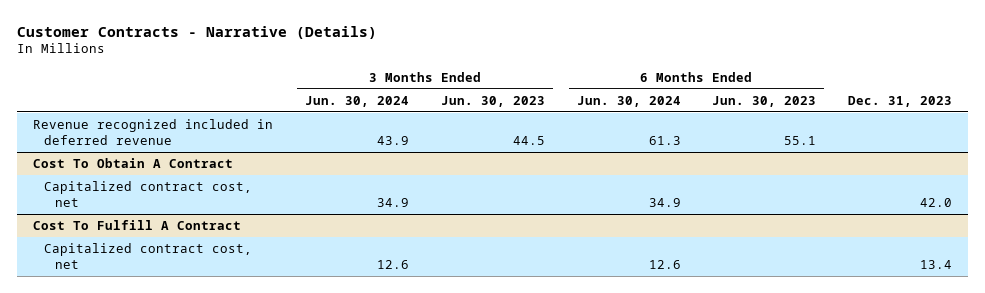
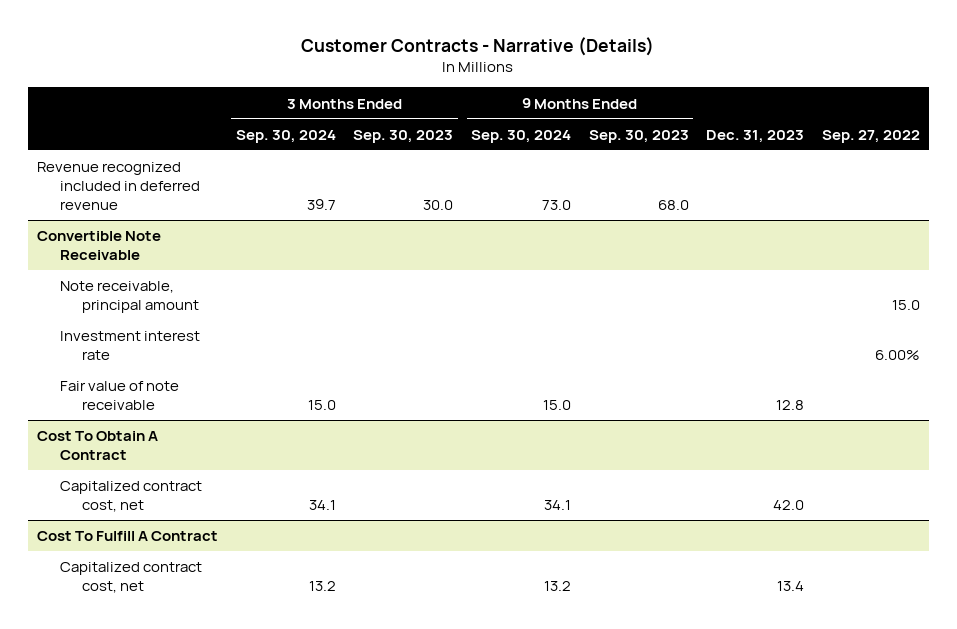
- | 3 Months Ended Jun. 30, 2024 | 3 Months Ended Jun. 30, 2023 | 6 Months Ended Jun. 30, 2024 | 6 Months Ended Jun. 30, 2023 | Dec. 31, 2023
+ | 3 Months Ended Sep. 30, 2024 | 3 Months Ended Sep. 30, 2023 | 9 Months Ended Sep. 30, 2024 | 9 Months Ended Sep. 30, 2023 | Dec. 31, 2023 | Sep. 27, 2022
+ Convertible Note Receivable
+ Note receivable, principal amount | | | | | | 15.0
+ Investment interest rate | | | | | | 6.00%
+ Fair value of note receivable | 15.0 | | 15.0 | | 12.8 |

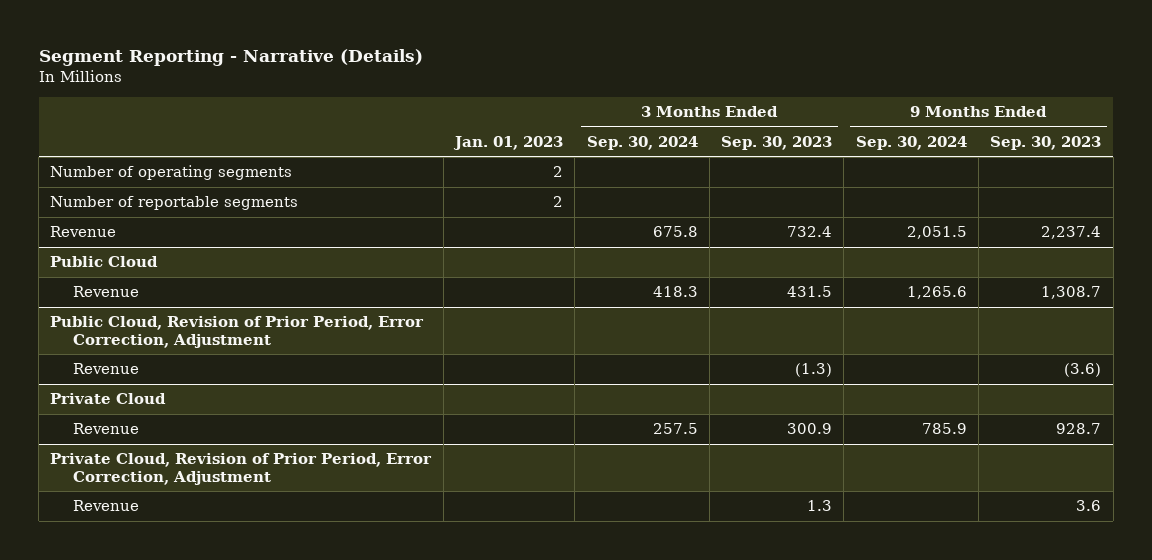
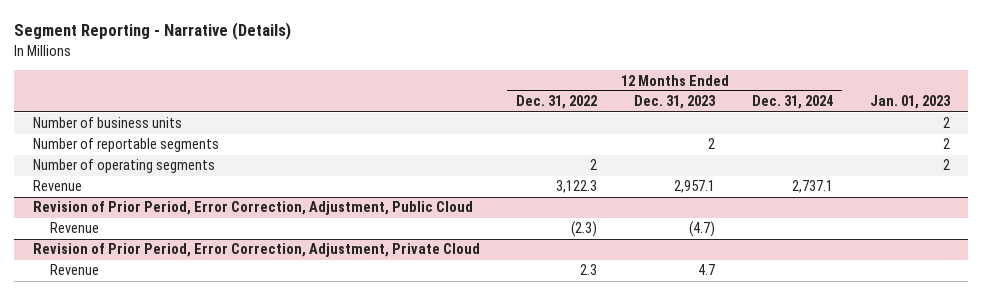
- | Jan. 01, 2023 | 3 Months Ended Sep. 30, 2024 | 3 Months Ended Sep. 30, 2023 | 9 Months Ended Sep. 30, 2024 | 9 Months Ended Sep. 30, 2023
+ | 12 Months Ended Dec. 31, 2022 | 12 Months Ended Dec. 31, 2023 | 12 Months Ended Dec. 31, 2024 | Jan. 01, 2023
+ Number of business units | | | | 2
moved down: Number of operating segments | 2 | | | 2
- Public Cloud
- Revenue | | 418.3 | 431.5 | 1,265.6 | 1,308.7
- Public Cloud, Revision of Prior Period, Error Correction, Adjustment
+ Revision of Prior Period, Error Correction, Adjustment, Public Cloud
- Private Cloud
- Revenue | | 257.5 | 300.9 | 785.9 | 928.7
- Private Cloud, Revision of Prior Period, Error Correction, Adjustment
+ Revision of Prior Period, Error Correction, Adjustment, Private Cloud

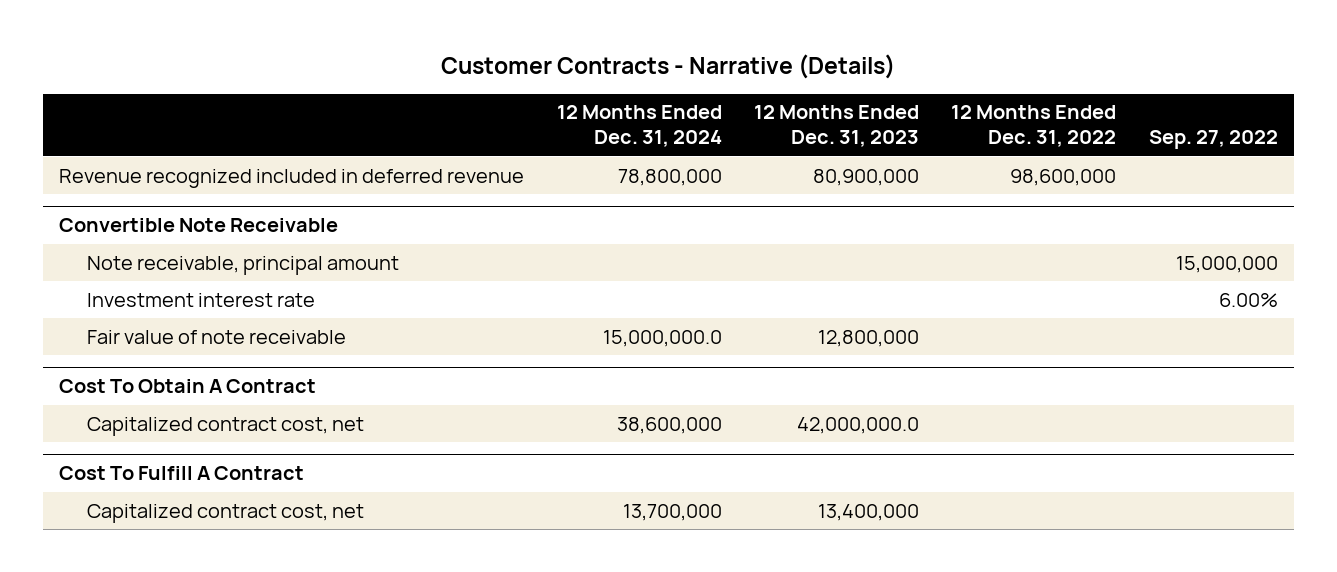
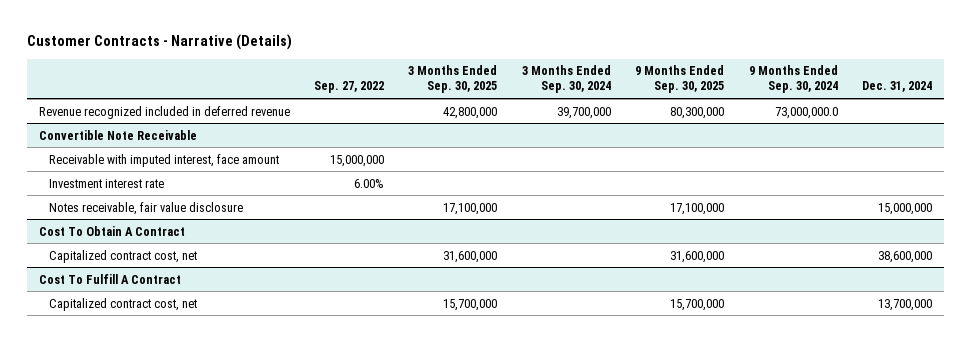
- | 12 Months Ended Dec. 31, 2024 | 12 Months Ended Dec. 31, 2023 | 12 Months Ended Dec. 31, 2022 | Sep. 27, 2022
+ | Sep. 27, 2022 | 3 Months Ended Sep. 30, 2025 | 3 Months Ended Sep. 30, 2024 | 9 Months Ended Sep. 30, 2025 | 9 Months Ended Sep. 30, 2024 | Dec. 31, 2024
@ Convertible Note Receivable
- Note receivable, principal amount | | | | 15,000,000
+ Receivable with imputed interest, face amount | 15,000,000 | | | | |
- Fair value of note receivable | 15,000,000.0 | 12,800,000 | |
+ Notes receivable, fair value disclosure | | 17,100,000 | | 17,100,000 | | 15,000,000

